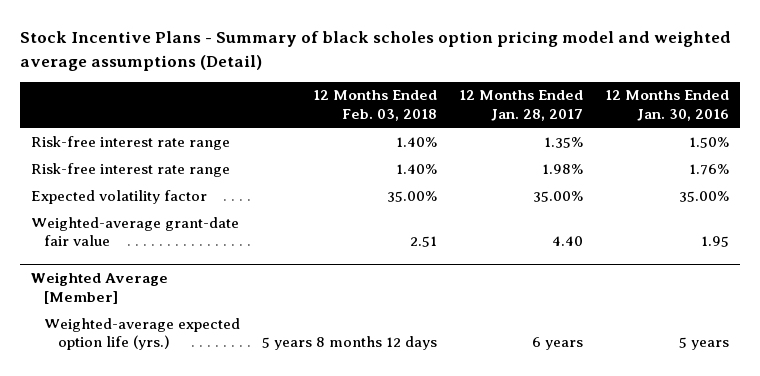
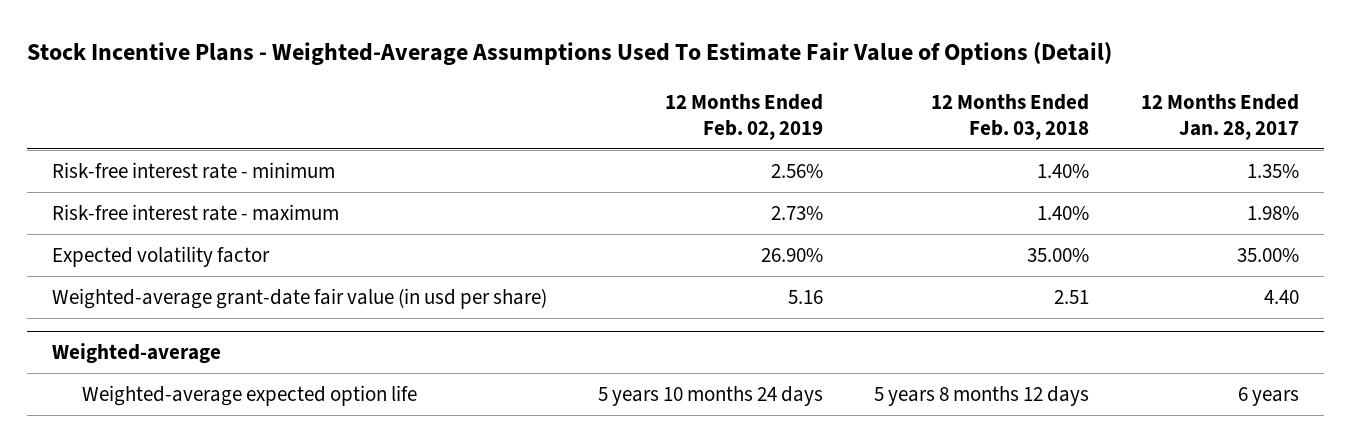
- Stock Incentive Plans - Summary of black scholes option pricing model and weighted average assumptions (Detail)
+ Stock Incentive Plans - Weighted-Average Assumptions Used To Estimate Fair Value of Options (Detail)
- | 12 Months Ended Feb. 03, 2018 | 12 Months Ended Jan. 28, 2017 | 12 Months Ended Jan. 30, 2016
+ | 12 Months Ended Feb. 02, 2019 | 12 Months Ended Feb. 03, 2018 | 12 Months Ended Jan. 28, 2017
- Risk-free interest rate range | 1.40% | 1.35% | 1.50%
- Risk-free interest rate range | 1.40% | 1.98% | 1.76%
+ Risk-free interest rate - minimum | 2.56% | 1.40% | 1.35%
+ Risk-free interest rate - maximum | 2.73% | 1.40% | 1.98%
- Weighted-average grant-date fair value | 2.51 | 4.40 | 1.95
- Weighted Average [Member]
- Weighted-average expected option life (yrs.) | 5 years 8 months 12 days | 6 years | 5 years
+ Weighted-average grant-date fair value (in usd per share) | 5.16 | 2.51 | 4.40
+ Weighted-average
+ Weighted-average expected option life | 5 years 10 months 24 days | 5 years 8 months 12 days | 6 years

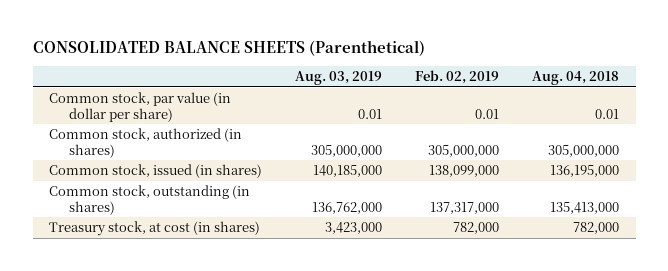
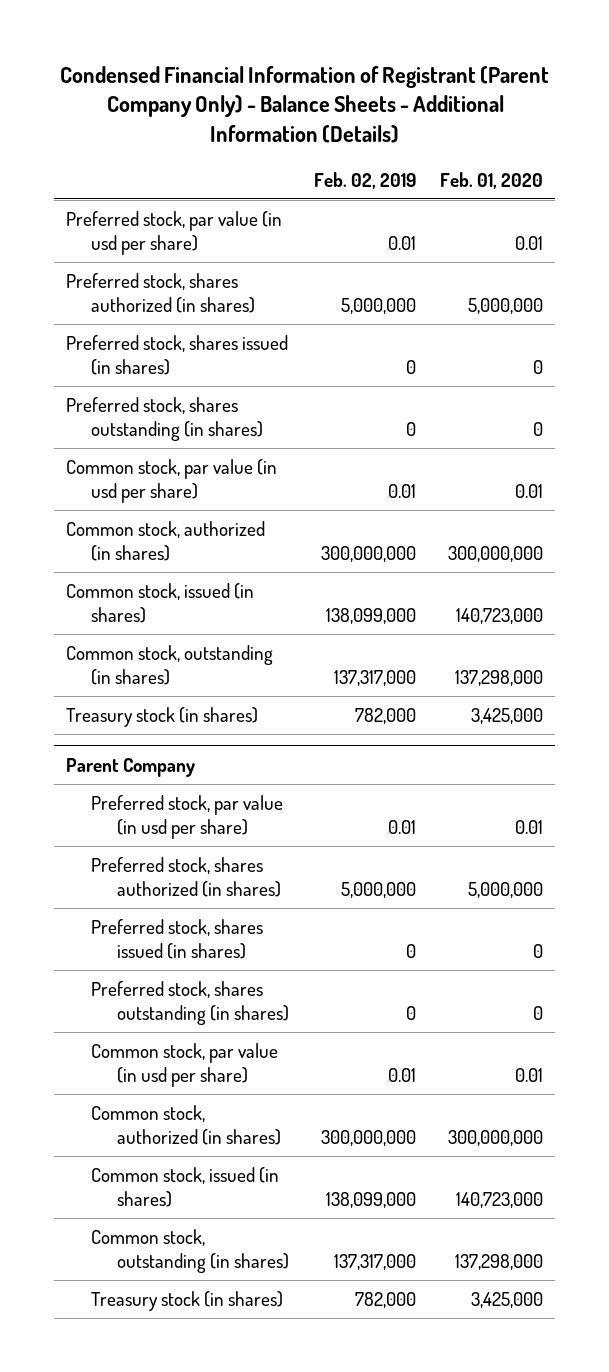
- CONSOLIDATED BALANCE SHEETS (Parenthetical)
+ Condensed Financial Information of Registrant (Parent Company Only) - Balance Sheets - Additional Information (Details)
- | Aug. 03, 2019 | Feb. 02, 2019 | Aug. 04, 2018
+ | Feb. 02, 2019 | Feb. 01, 2020
- Common stock, par value (in dollar per share) | 0.01 | 0.01 | 0.01
- Common stock, authorized (in shares) | 305,000,000 | 305,000,000 | 305,000,000
+ Preferred stock, par value (in usd per share) | 0.01 | 0.01
+ Preferred stock, shares authorized (in shares) | 5,000,000 | 5,000,000
+ Preferred stock, shares issued (in shares) | 0 | 0
+ Preferred stock, shares outstanding (in shares) | 0 | 0
+ Common stock, par value (in usd per share) | 0.01 | 0.01
+ Common stock, authorized (in shares) | 300,000,000 | 300,000,000
- Treasury stock, at cost (in shares) | 3,423,000 | 782,000 | 782,000
+ Treasury stock (in shares) | 782,000 | 3,425,000
+ Parent Company
+ Preferred stock, par value (in usd per share) | 0.01 | 0.01
+ Preferred stock, shares authorized (in shares) | 5,000,000 | 5,000,000
+ Preferred stock, shares issued (in shares) | 0 | 0
+ Preferred stock, shares outstanding (in shares) | 0 | 0
+ Common stock, par value (in usd per share) | 0.01 | 0.01
+ Common stock, authorized (in shares) | 300,000,000 | 300,000,000
+ Common stock, issued (in shares) | 138,099,000 | 140,723,000
+ Common stock, outstanding (in shares) | 137,317,000 | 137,298,000
+ Treasury stock (in shares) | 782,000 | 3,425,000

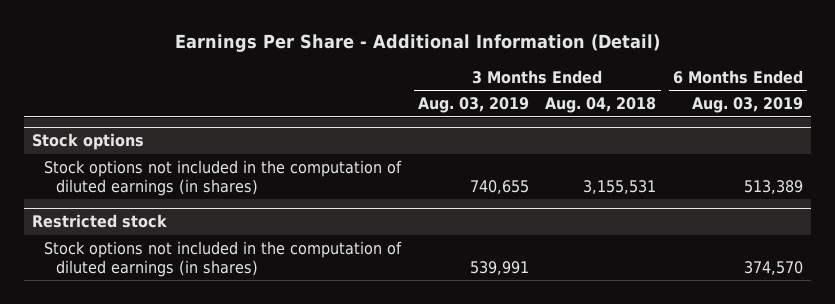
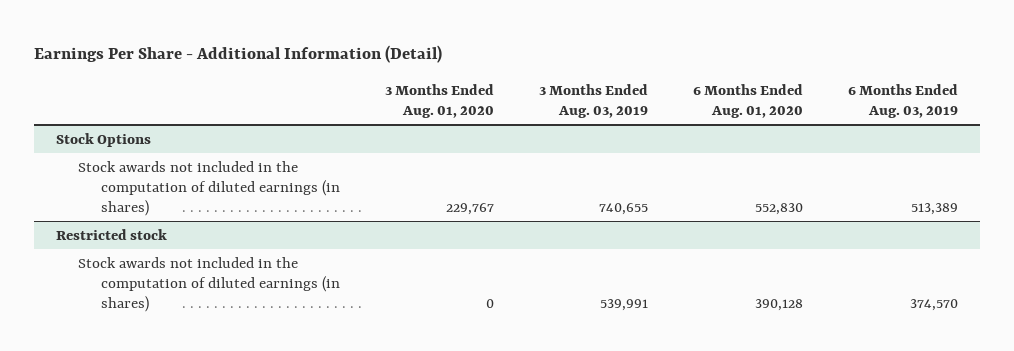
- | 3 Months Ended Aug. 03, 2019 | 3 Months Ended Aug. 04, 2018 | 6 Months Ended Aug. 03, 2019
+ | 3 Months Ended Aug. 01, 2020 | 3 Months Ended Aug. 03, 2019 | 6 Months Ended Aug. 01, 2020 | 6 Months Ended Aug. 03, 2019
- Stock options
- Stock options not included in the computation of diluted earnings (in shares) | 740,655 | 3,155,531 | 513,389
+ Stock Options
+ Stock awards not included in the computation of diluted earnings (in shares) | 229,767 | 740,655 | 552,830 | 513,389
@ Restricted stock
- Stock options not included in the computation of diluted earnings (in shares) | 539,991 | | 374,570
+ Stock awards not included in the computation of diluted earnings (in shares) | 0 | 539,991 | 390,128 | 374,570

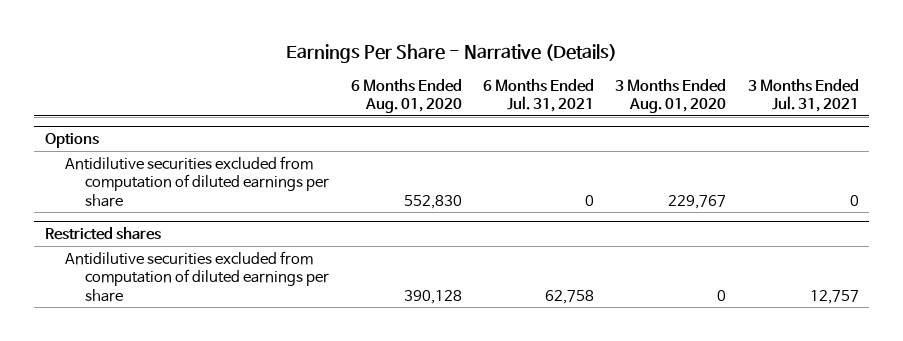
- Earnings Per Share - Additional Information (Detail)
+ Earnings Per Share - Narrative (Details)
- | 3 Months Ended Aug. 01, 2020 | 3 Months Ended Aug. 03, 2019 | 6 Months Ended Aug. 01, 2020 | 6 Months Ended Aug. 03, 2019
+ | 6 Months Ended Aug. 01, 2020 | 6 Months Ended Jul. 31, 2021 | 3 Months Ended Aug. 01, 2020 | 3 Months Ended Jul. 31, 2021
- Stock Options
- Stock awards not included in the computation of diluted earnings (in shares) | 229,767 | 740,655 | 552,830 | 513,389
- Restricted stock
- Stock awards not included in the computation of diluted earnings (in shares) | 0 | 539,991 | 390,128 | 374,570
+ Options
+ Antidilutive securities excluded from computation of diluted earnings per share | 552,830 | 0 | 229,767 | 0
+ Restricted shares
+ Antidilutive securities excluded from computation of diluted earnings per share | 390,128 | 62,758 | 0 | 12,757

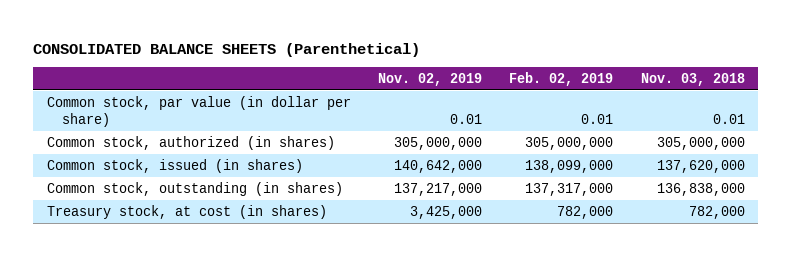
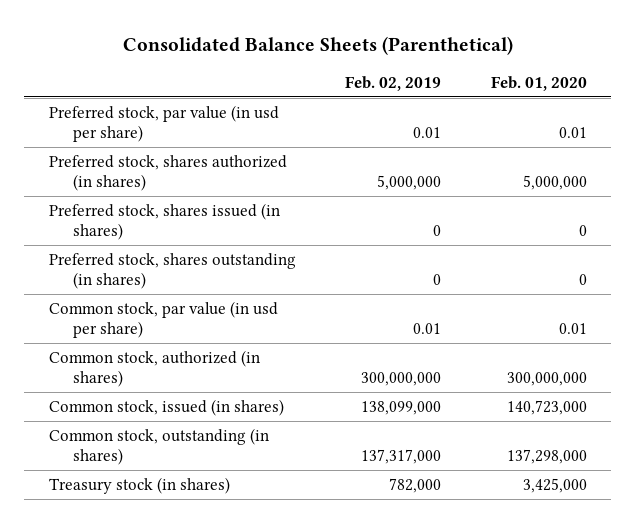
- CONSOLIDATED BALANCE SHEETS (Parenthetical)
+ Consolidated Balance Sheets (Parenthetical)
- | Nov. 02, 2019 | Feb. 02, 2019 | Nov. 03, 2018
+ | Feb. 02, 2019 | Feb. 01, 2020
- Common stock, par value (in dollar per share) | 0.01 | 0.01 | 0.01
- Common stock, authorized (in shares) | 305,000,000 | 305,000,000 | 305,000,000
+ Preferred stock, par value (in usd per share) | 0.01 | 0.01
+ Preferred stock, shares authorized (in shares) | 5,000,000 | 5,000,000
+ Preferred stock, shares issued (in shares) | 0 | 0
+ Preferred stock, shares outstanding (in shares) | 0 | 0
+ Common stock, par value (in usd per share) | 0.01 | 0.01
+ Common stock, authorized (in shares) | 300,000,000 | 300,000,000
- Treasury stock, at cost (in shares) | 3,425,000 | 782,000 | 782,000
+ Treasury stock (in shares) | 782,000 | 3,425,000

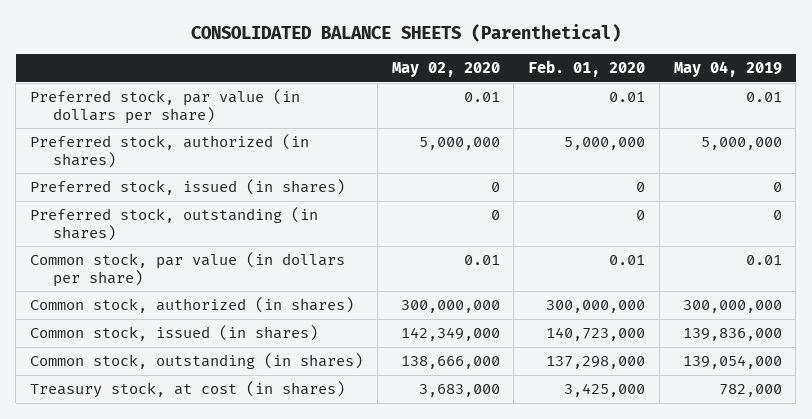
- Consolidated Balance Sheets (Parenthetical)
+ CONSOLIDATED BALANCE SHEETS (Parenthetical)
- | Feb. 02, 2019 | Feb. 01, 2020
+ | May 02, 2020 | Feb. 01, 2020 | May 04, 2019
- Preferred stock, par value (in usd per share) | 0.01 | 0.01
- Preferred stock, shares authorized (in shares) | 5,000,000 | 5,000,000
- Preferred stock, shares issued (in shares) | 0 | 0
- Preferred stock, shares outstanding (in shares) | 0 | 0
- Common stock, par value (in usd per share) | 0.01 | 0.01
+ Preferred stock, par value (in dollars per share) | 0.01 | 0.01 | 0.01
+ Preferred stock, authorized (in shares) | 5,000,000 | 5,000,000 | 5,000,000
+ Preferred stock, issued (in shares) | 0 | 0 | 0
+ Preferred stock, outstanding (in shares) | 0 | 0 | 0
+ Common stock, par value (in dollars per share) | 0.01 | 0.01 | 0.01
- Treasury stock (in shares) | 782,000 | 3,425,000
+ Treasury stock, at cost (in shares) | 3,683,000 | 3,425,000 | 782,000

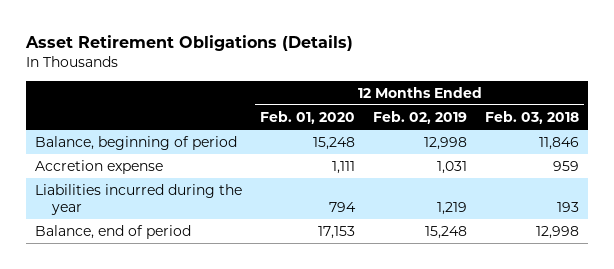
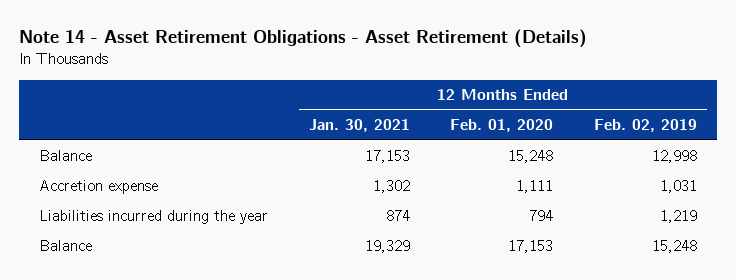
- Asset Retirement Obligations (Details)
+ Note 14 - Asset Retirement Obligations - Asset Retirement (Details)
- | 12 Months Ended Feb. 01, 2020 | 12 Months Ended Feb. 02, 2019 | 12 Months Ended Feb. 03, 2018
+ | 12 Months Ended Jan. 30, 2021 | 12 Months Ended Feb. 01, 2020 | 12 Months Ended Feb. 02, 2019
- Balance, beginning of period | 15,248 | 12,998 | 11,846
+ Balance | 17,153 | 15,248 | 12,998
- Balance, end of period | 17,153 | 15,248 | 12,998
+ Balance | 19,329 | 17,153 | 15,248

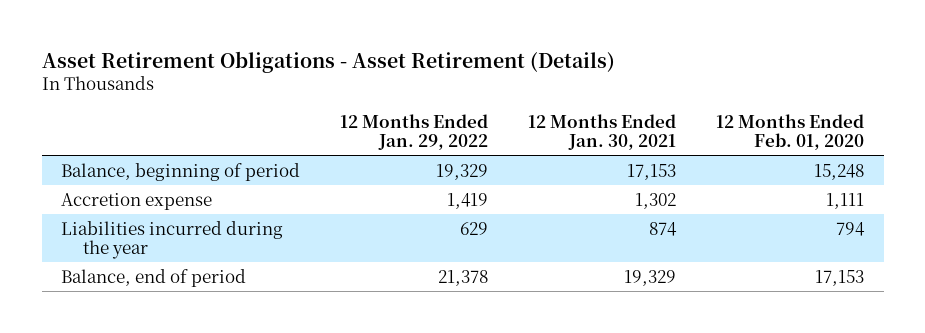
- Note 14 - Asset Retirement Obligations - Asset Retirement (Details)
+ Asset Retirement Obligations - Asset Retirement (Details)
- | 12 Months Ended Jan. 30, 2021 | 12 Months Ended Feb. 01, 2020 | 12 Months Ended Feb. 02, 2019
+ | 12 Months Ended Jan. 29, 2022 | 12 Months Ended Jan. 30, 2021 | 12 Months Ended Feb. 01, 2020
- Balance | 17,153 | 15,248 | 12,998
+ Balance, beginning of period | 19,329 | 17,153 | 15,248
- Balance | 19,329 | 17,153 | 15,248
+ Balance, end of period | 21,378 | 19,329 | 17,153

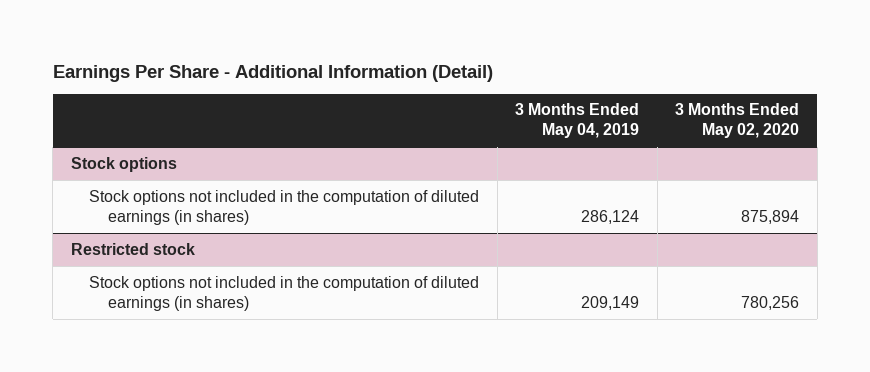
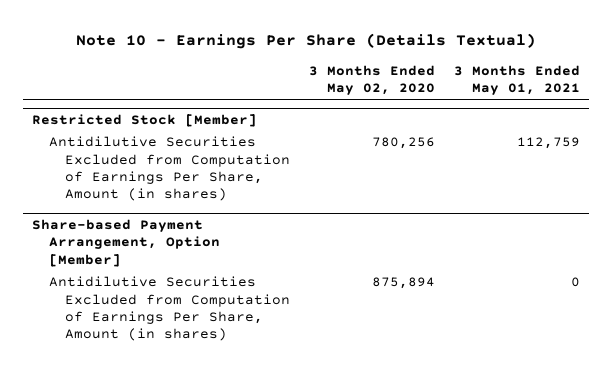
- Earnings Per Share - Additional Information (Detail)
+ Note 10 - Earnings Per Share (Details Textual)
- | 3 Months Ended May 04, 2019 | 3 Months Ended May 02, 2020
+ | 3 Months Ended May 02, 2020 | 3 Months Ended May 01, 2021
- Stock options
- Stock options not included in the computation of diluted earnings (in shares) | 286,124 | 875,894
- Restricted stock
- Stock options not included in the computation of diluted earnings (in shares) | 209,149 | 780,256
+ Restricted Stock [Member]
+ Antidilutive Securities Excluded from Computation of Earnings Per Share, Amount (in shares) | 780,256 | 112,759
+ Share-based Payment Arrangement, Option [Member]
+ Antidilutive Securities Excluded from Computation of Earnings Per Share, Amount (in shares) | 875,894 | 0

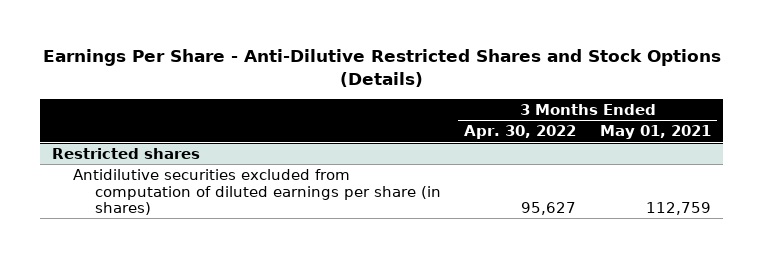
- Note 10 - Earnings Per Share (Details Textual)
+ Earnings Per Share - Anti-Dilutive Restricted Shares and Stock Options (Details)
- | 3 Months Ended May 02, 2020 | 3 Months Ended May 01, 2021
+ | 3 Months Ended Apr. 30, 2022 | 3 Months Ended May 01, 2021
- Restricted Stock [Member]
- Antidilutive Securities Excluded from Computation of Earnings Per Share, Amount (in shares) | 780,256 | 112,759
- Share-based Payment Arrangement, Option [Member]
- Antidilutive Securities Excluded from Computation of Earnings Per Share, Amount (in shares) | 875,894 | 0
+ Restricted shares
+ Antidilutive securities excluded from computation of diluted earnings per share (in shares) | 95,627 | 112,759

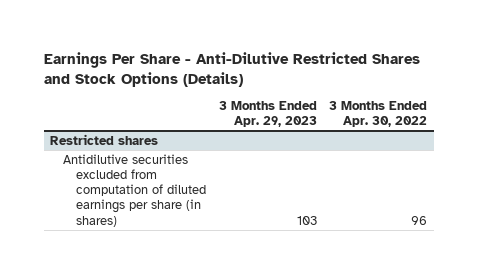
- | 3 Months Ended Apr. 30, 2022 | 3 Months Ended May 01, 2021
+ | 3 Months Ended Apr. 29, 2023 | 3 Months Ended Apr. 30, 2022
@ Restricted shares
- Antidilutive securities excluded from computation of diluted earnings per share (in shares) | 95,627 | 112,759
+ Antidilutive securities excluded from computation of diluted earnings per share (in shares) | 103 | 96

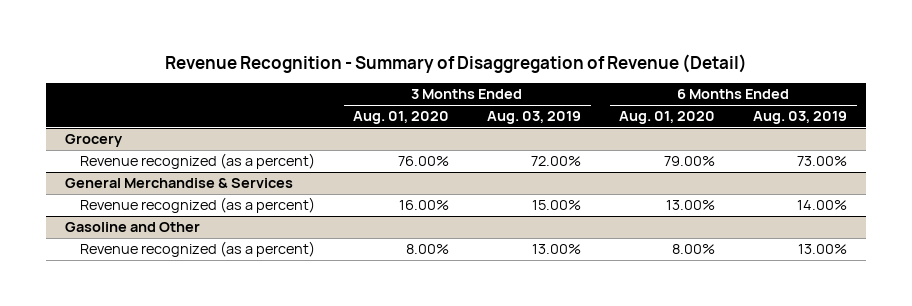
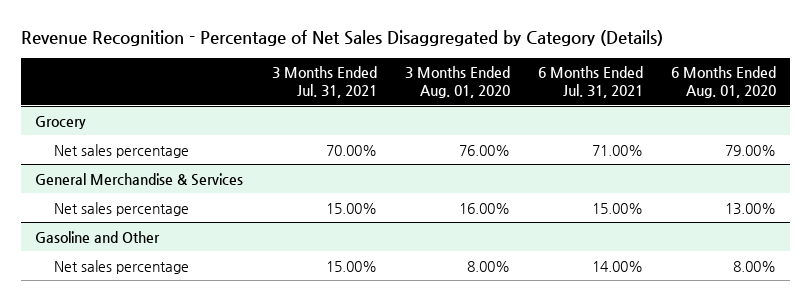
- Revenue Recognition - Summary of Disaggregation of Revenue (Detail)
+ Revenue Recognition - Percentage of Net Sales Disaggregated by Category (Details)
- | 3 Months Ended Aug. 01, 2020 | 3 Months Ended Aug. 03, 2019 | 6 Months Ended Aug. 01, 2020 | 6 Months Ended Aug. 03, 2019
+ | 3 Months Ended Jul. 31, 2021 | 3 Months Ended Aug. 01, 2020 | 6 Months Ended Jul. 31, 2021 | 6 Months Ended Aug. 01, 2020
@ Grocery
- Revenue recognized (as a percent) | 76.00% | 72.00% | 79.00% | 73.00%
+ Net sales percentage | 70.00% | 76.00% | 71.00% | 79.00%
@ General Merchandise & Services
- Revenue recognized (as a percent) | 16.00% | 15.00% | 13.00% | 14.00%
+ Net sales percentage | 15.00% | 16.00% | 15.00% | 13.00%
@ Gasoline and Other
- Revenue recognized (as a percent) | 8.00% | 13.00% | 8.00% | 13.00%
+ Net sales percentage | 15.00% | 8.00% | 14.00% | 8.00%

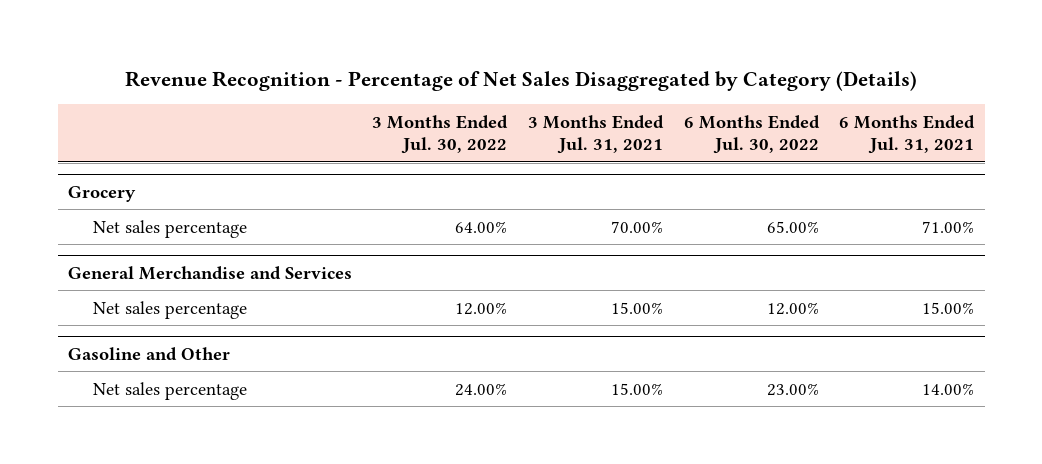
- | 3 Months Ended Jul. 31, 2021 | 3 Months Ended Aug. 01, 2020 | 6 Months Ended Jul. 31, 2021 | 6 Months Ended Aug. 01, 2020
+ | 3 Months Ended Jul. 30, 2022 | 3 Months Ended Jul. 31, 2021 | 6 Months Ended Jul. 30, 2022 | 6 Months Ended Jul. 31, 2021
- General Merchandise & Services
+ General Merchandise and Services

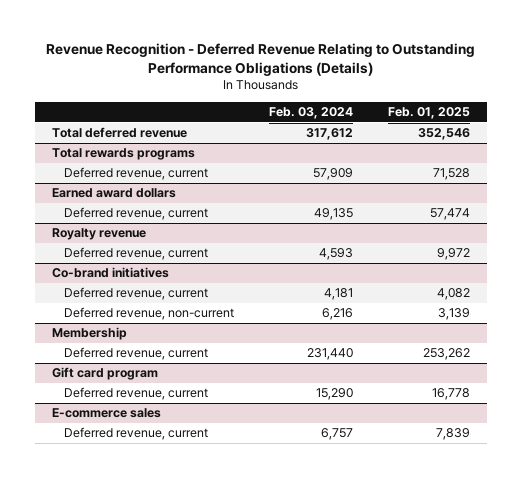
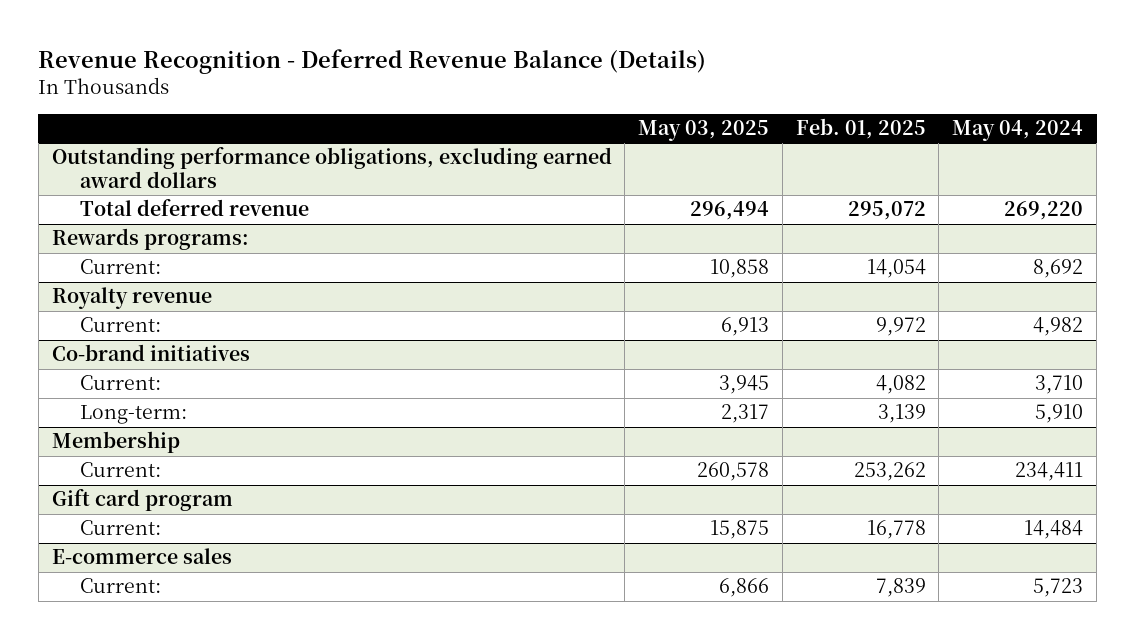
- Revenue Recognition - Deferred Revenue Relating to Outstanding Performance Obligations (Details)
+ Revenue Recognition - Deferred Revenue Balance (Details)
- | Feb. 03, 2024 | Feb. 01, 2025
+ | May 03, 2025 | Feb. 01, 2025 | May 04, 2024
- Total deferred revenue | 317,612 | 352,546
- Total rewards programs
- Deferred revenue, current | 57,909 | 71,528
- Earned award dollars
- Deferred revenue, current | 49,135 | 57,474
+ Outstanding performance obligations, excluding earned award dollars
+ Total deferred revenue | 296,494 | 295,072 | 269,220
+ Rewards programs:
+ Current: | 10,858 | 14,054 | 8,692
@ Royalty revenue
- Deferred revenue, current | 4,593 | 9,972
+ Current: | 6,913 | 9,972 | 4,982
@ Co-brand initiatives
- Deferred revenue, current | 4,181 | 4,082
- Deferred revenue, non-current | 6,216 | 3,139
+ Current: | 3,945 | 4,082 | 3,710
+ Long-term: | 2,317 | 3,139 | 5,910
@ Membership
- Deferred revenue, current | 231,440 | 253,262
+ Current: | 260,578 | 253,262 | 234,411
@ Gift card program
- Deferred revenue, current | 15,290 | 16,778
+ Current: | 15,875 | 16,778 | 14,484
@ E-commerce sales
- Deferred revenue, current | 6,757 | 7,839
+ Current: | 6,866 | 7,839 | 5,723

